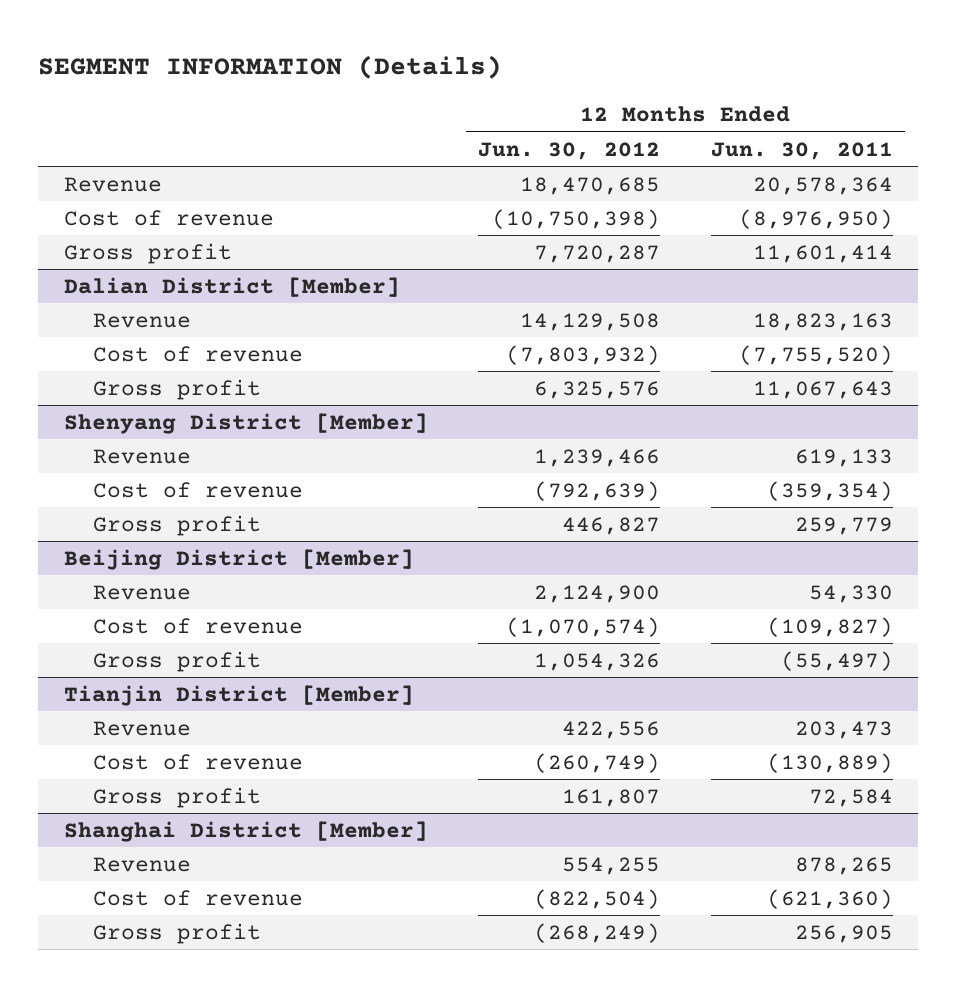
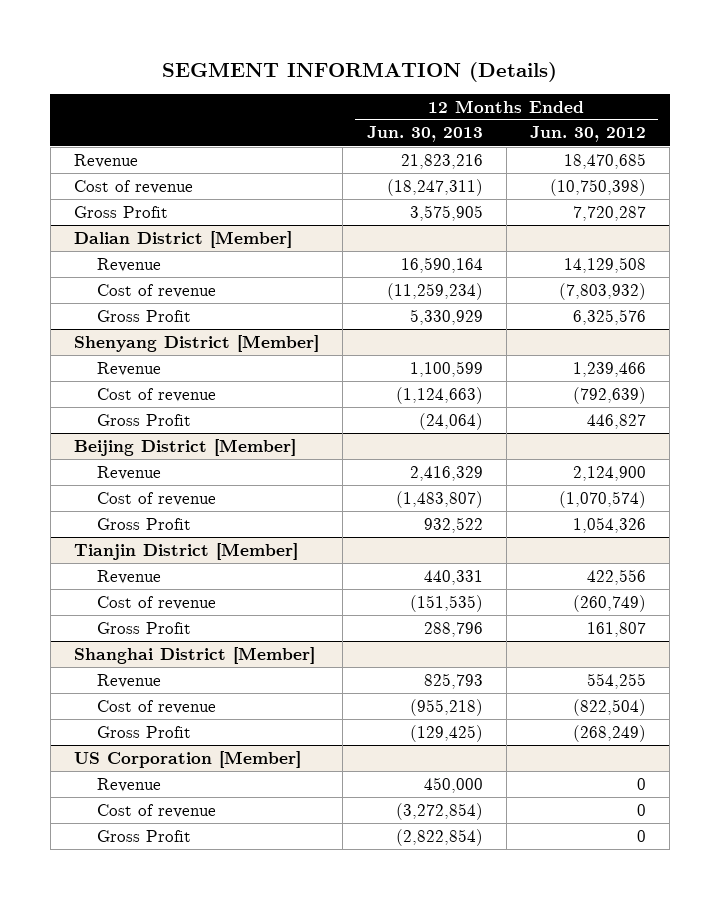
- | 12 Months Ended Jun. 30, 2012 | 12 Months Ended Jun. 30, 2011
+ | 12 Months Ended Jun. 30, 2013 | 12 Months Ended Jun. 30, 2012
- Gross profit | 7,720,287 | 11,601,414
+ Gross Profit | 3,575,905 | 7,720,287
@ Dalian District [Member]
- Gross profit | 6,325,576 | 11,067,643
+ Gross Profit | 5,330,929 | 6,325,576
@ Shenyang District [Member]
- Gross profit | 446,827 | 259,779
+ Gross Profit | (24,064) | 446,827
@ Beijing District [Member]
- Gross profit | 1,054,326 | (55,497)
+ Gross Profit | 932,522 | 1,054,326
@ Tianjin District [Member]
- Gross profit | 161,807 | 72,584
+ Gross Profit | 288,796 | 161,807
@ Shanghai District [Member]
- Gross profit | (268,249) | 256,905
+ Gross Profit | (129,425) | (268,249)
+ US Corporation [Member]
+ Revenue | 450,000 | 0
+ Cost of revenue | (3,272,854) | 0
+ Gross Profit | (2,822,854) | 0

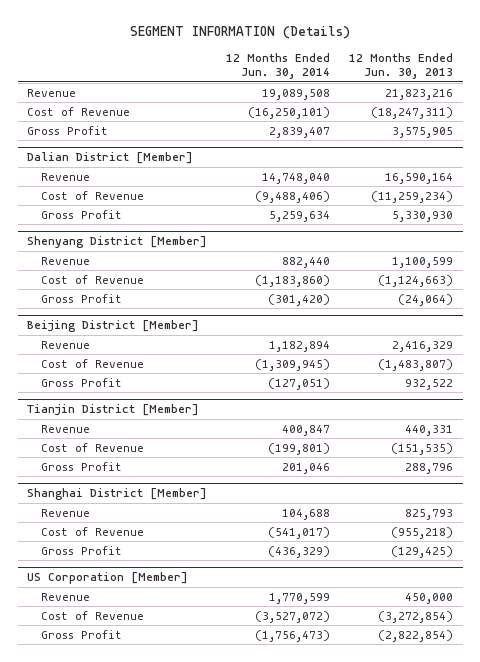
- | 12 Months Ended Jun. 30, 2013 | 12 Months Ended Jun. 30, 2012
+ | 12 Months Ended Jun. 30, 2014 | 12 Months Ended Jun. 30, 2013
- Cost of revenue | (18,247,311) | (10,750,398)
+ Cost of Revenue | (16,250,101) | (18,247,311)
@ Dalian District [Member]
- Cost of revenue | (11,259,234) | (7,803,932)
- Gross Profit | 5,330,929 | 6,325,576
+ Cost of Revenue | (9,488,406) | (11,259,234)
+ Gross Profit | 5,259,634 | 5,330,930
@ Shenyang District [Member]
- Cost of revenue | (1,124,663) | (792,639)
+ Cost of Revenue | (1,183,860) | (1,124,663)
@ Beijing District [Member]
- Cost of revenue | (1,483,807) | (1,070,574)
+ Cost of Revenue | (1,309,945) | (1,483,807)
@ Tianjin District [Member]
- Cost of revenue | (151,535) | (260,749)
+ Cost of Revenue | (199,801) | (151,535)
@ Shanghai District [Member]
- Cost of revenue | (955,218) | (822,504)
+ Cost of Revenue | (541,017) | (955,218)
@ US Corporation [Member]
- Cost of revenue | (3,272,854) | 0
+ Cost of Revenue | (3,527,072) | (3,272,854)

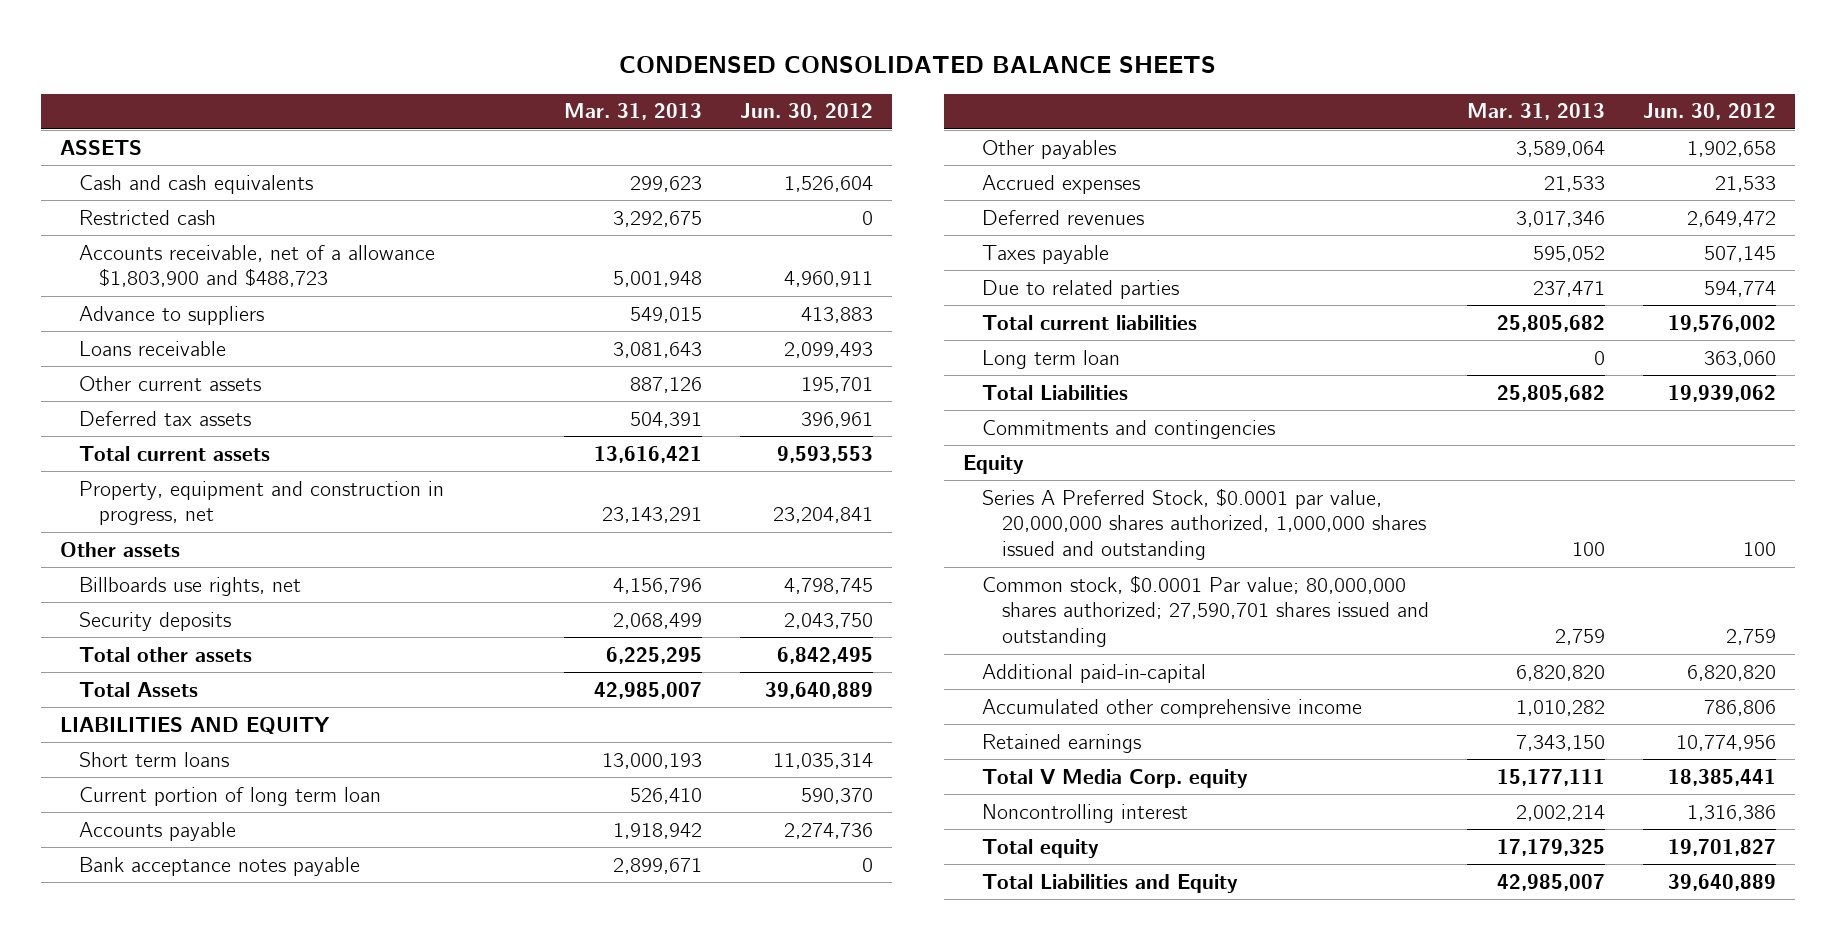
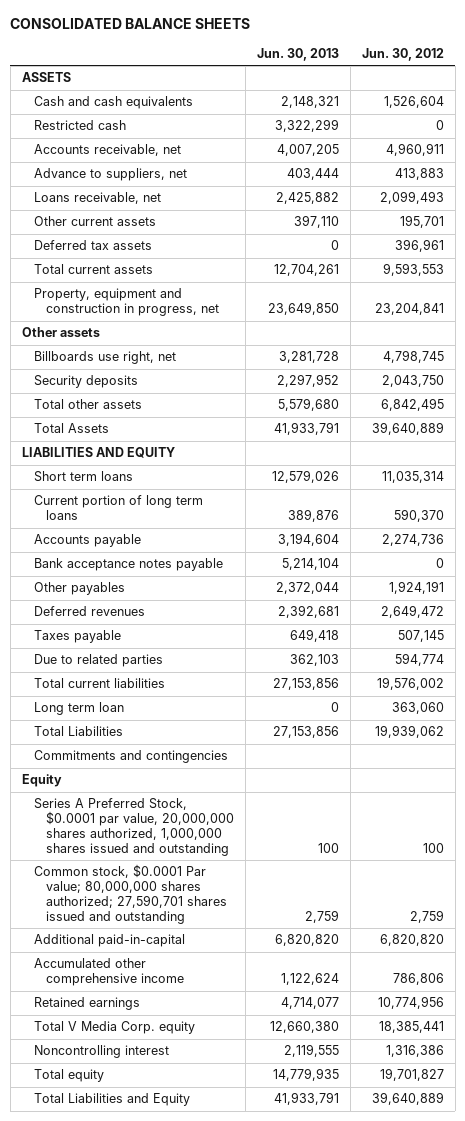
- CONDENSED CONSOLIDATED BALANCE SHEETS
+ CONSOLIDATED BALANCE SHEETS
- | Mar. 31, 2013 | Jun. 30, 2012
+ | Jun. 30, 2013 | Jun. 30, 2012
- Accounts receivable, net of a allowance $1,803,900 and $488,723 | 5,001,948 | 4,960,911
- Advance to suppliers | 549,015 | 413,883
- Loans receivable | 3,081,643 | 2,099,493
+ Accounts receivable, net | 4,007,205 | 4,960,911
+ Advance to suppliers, net | 403,444 | 413,883
+ Loans receivable, net | 2,425,882 | 2,099,493
- Billboards use rights, net | 4,156,796 | 4,798,745
+ Billboards use right, net | 3,281,728 | 4,798,745
- Current portion of long term loan | 526,410 | 590,370
+ Current portion of long term loans | 389,876 | 590,370
- Other payables | 3,589,064 | 1,902,658
- Accrued expenses | 21,533 | 21,533
+ Other payables | 2,372,044 | 1,924,191

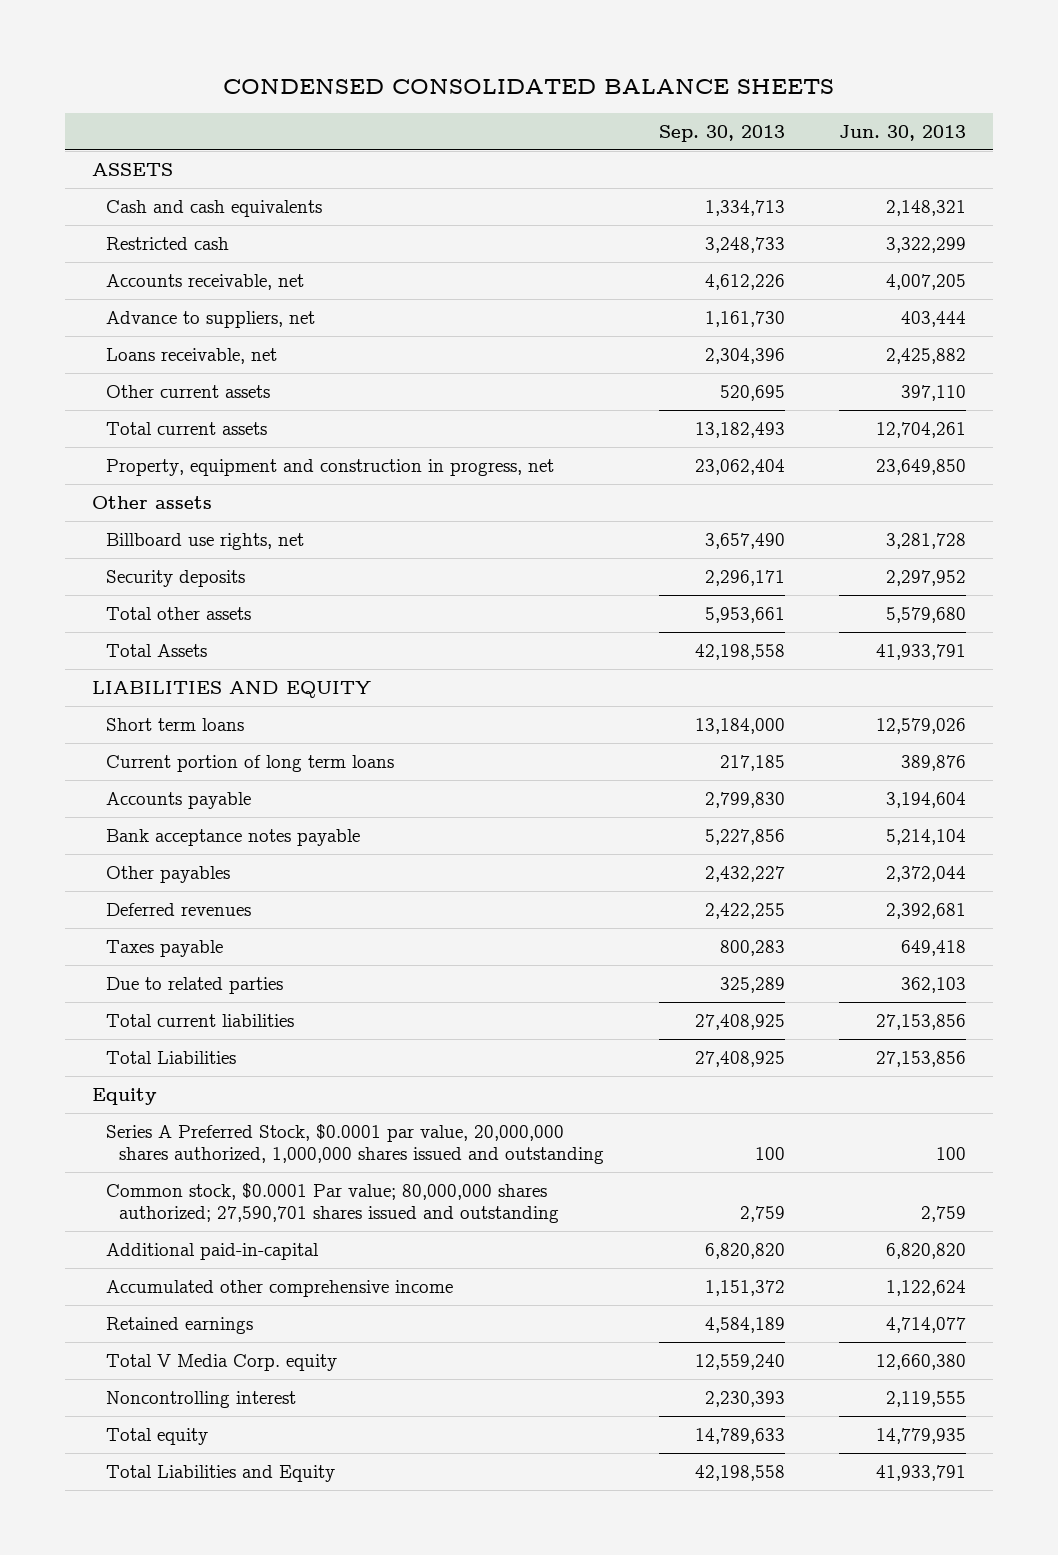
- CONSOLIDATED BALANCE SHEETS
+ CONDENSED CONSOLIDATED BALANCE SHEETS
- | Jun. 30, 2013 | Jun. 30, 2012
+ | Sep. 30, 2013 | Jun. 30, 2013
- Deferred tax assets | 0 | 396,961
- Billboards use right, net | 3,281,728 | 4,798,745
+ Billboard use rights, net | 3,657,490 | 3,281,728
- Long term loan | 0 | 363,060
- Commitments and contingencies

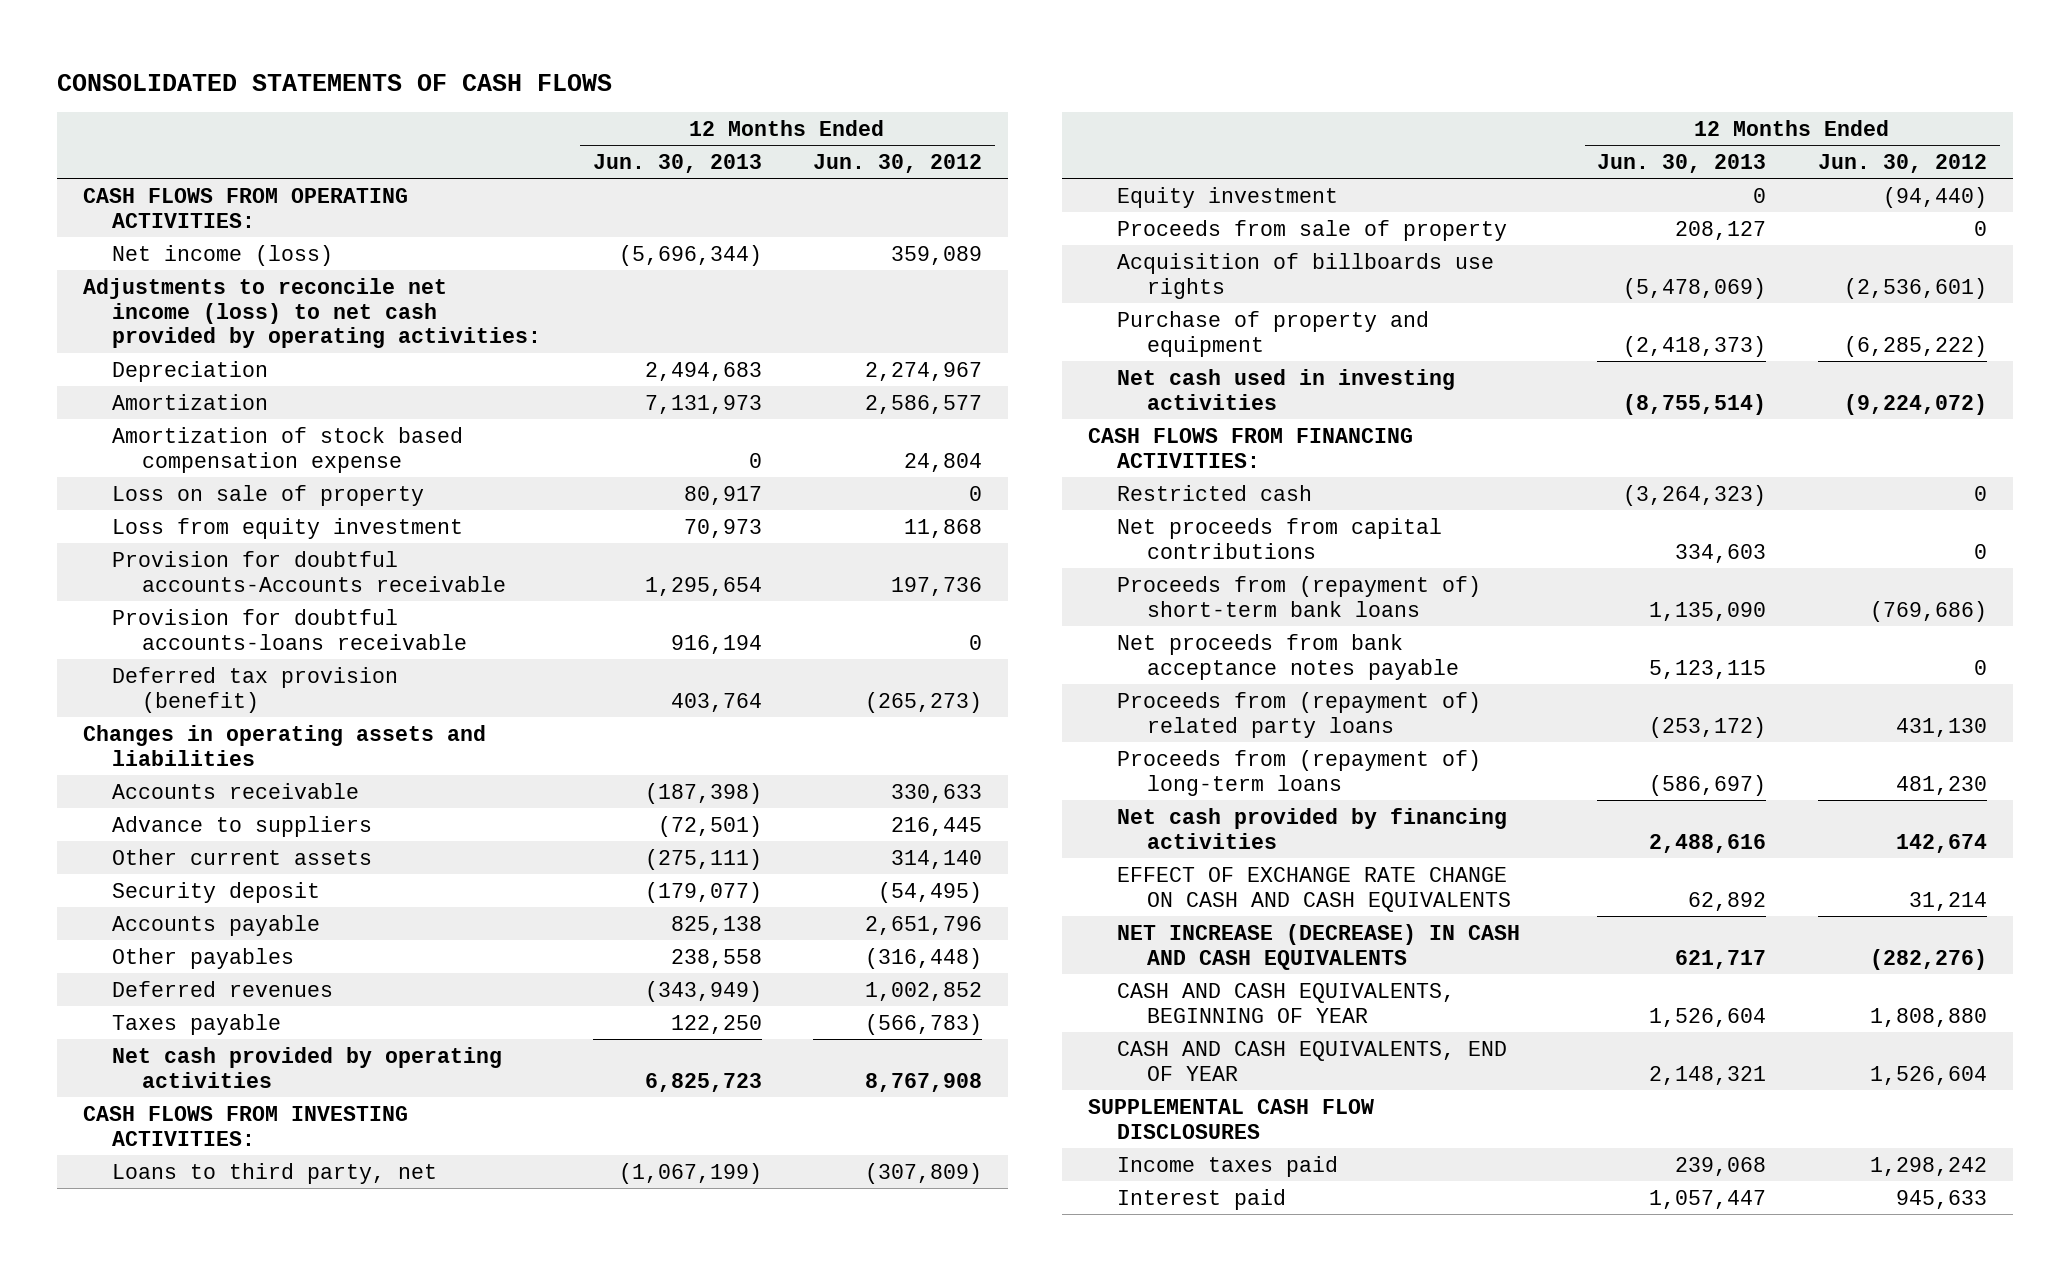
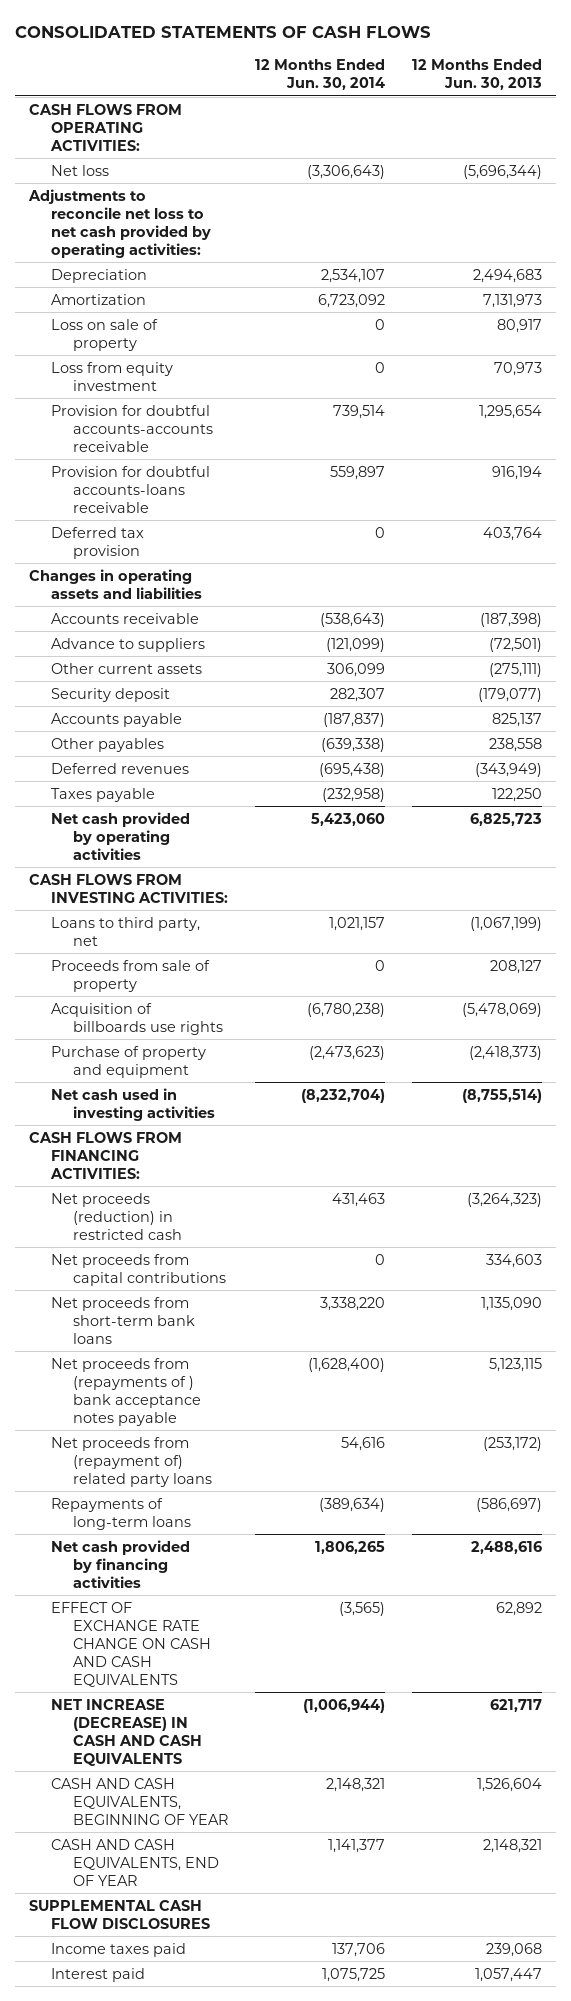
- | 12 Months Ended Jun. 30, 2013 | 12 Months Ended Jun. 30, 2012
+ | 12 Months Ended Jun. 30, 2014 | 12 Months Ended Jun. 30, 2013
- Net income (loss) | (5,696,344) | 359,089
- Adjustments to reconcile net income (loss) to net cash provided by operating activities:
+ Net loss | (3,306,643) | (5,696,344)
+ Adjustments to reconcile net loss to net cash provided by operating activities:
- Amortization of stock based compensation expense | 0 | 24,804
- Provision for doubtful accounts-Accounts receivable | 1,295,654 | 197,736
+ Provision for doubtful accounts-accounts receivable | 739,514 | 1,295,654
- Deferred tax provision (benefit) | 403,764 | (265,273)
+ Deferred tax provision | 0 | 403,764
- Accounts payable | 825,138 | 2,651,796
+ Accounts payable | (187,837) | 825,137
- Equity investment | 0 | (94,440)
- Restricted cash | (3,264,323) | 0
+ Net proceeds (reduction) in restricted cash | 431,463 | (3,264,323)
- Proceeds from (repayment of) short-term bank loans | 1,135,090 | (769,686)
- Net proceeds from bank acceptance notes payable | 5,123,115 | 0
- Proceeds from (repayment of) related party loans | (253,172) | 431,130
- Proceeds from (repayment of) long-term loans | (586,697) | 481,230
+ Net proceeds from short-term bank loans | 3,338,220 | 1,135,090
+ Net proceeds from (repayments of ) bank acceptance notes payable | (1,628,400) | 5,123,115
+ Net proceeds from (repayment of) related party loans | 54,616 | (253,172)
+ Repayments of long-term loans | (389,634) | (586,697)

